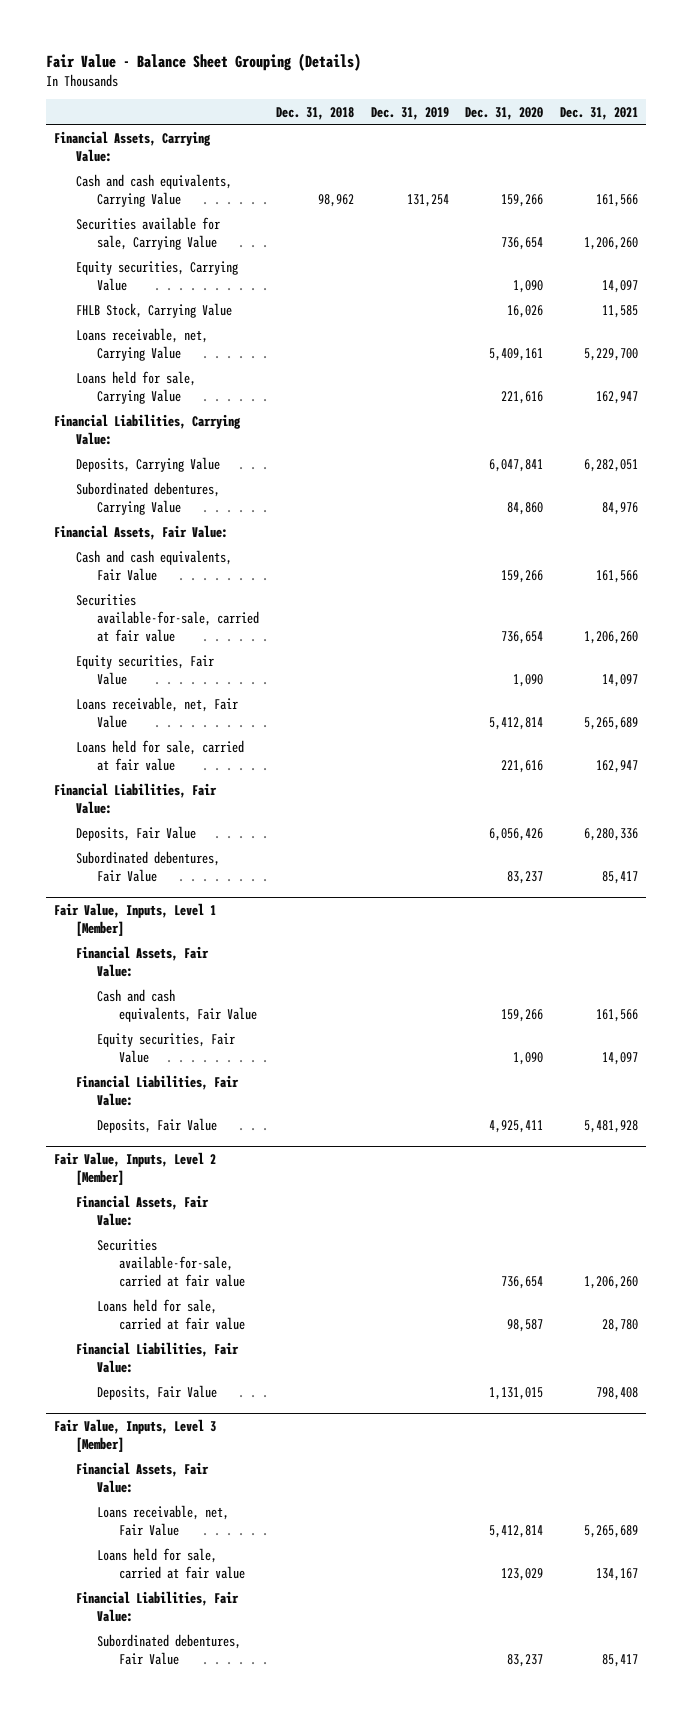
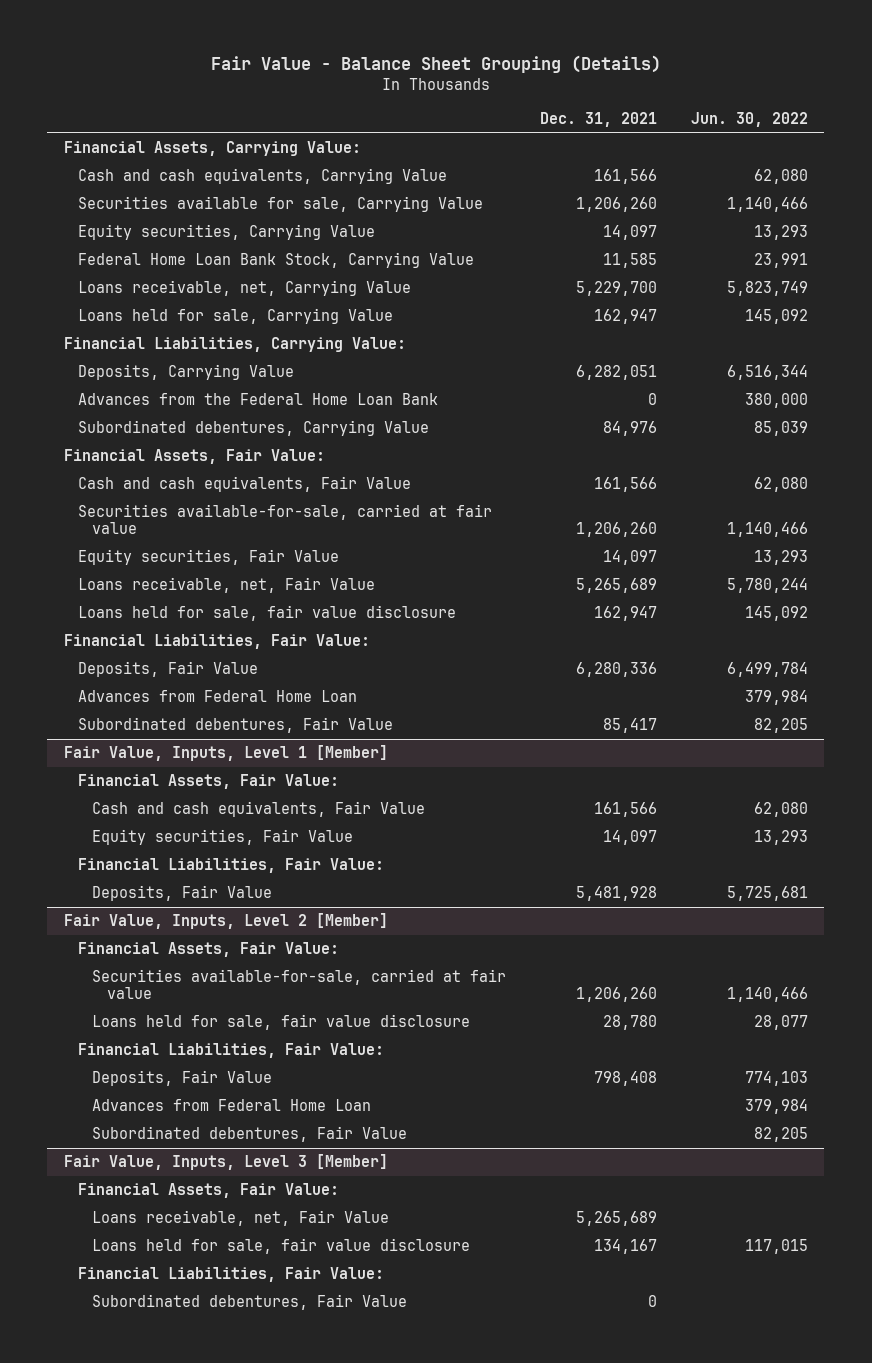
- | Dec. 31, 2018 | Dec. 31, 2019 | Dec. 31, 2020 | Dec. 31, 2021
+ | Dec. 31, 2021 | Jun. 30, 2022
- FHLB Stock, Carrying Value | | | 16,026 | 11,585
+ Federal Home Loan Bank Stock, Carrying Value | 11,585 | 23,991
+ Advances from the Federal Home Loan Bank | 0 | 380,000
- Loans held for sale, carried at fair value | | | 221,616 | 162,947
+ Loans held for sale, fair value disclosure | 162,947 | 145,092
+ Advances from Federal Home Loan | | 379,984
@ Fair Value, Inputs, Level 2 [Member]
- Loans held for sale, carried at fair value | | | 98,587 | 28,780
+ Loans held for sale, fair value disclosure | 28,780 | 28,077
+ Advances from Federal Home Loan | | 379,984
+ Subordinated debentures, Fair Value | | 82,205
@ Fair Value, Inputs, Level 3 [Member]
- Loans held for sale, carried at fair value | | | 123,029 | 134,167
+ Loans held for sale, fair value disclosure | 134,167 | 117,015
- Subordinated debentures, Fair Value | | | 83,237 | 85,417
+ Subordinated debentures, Fair Value | 0 |

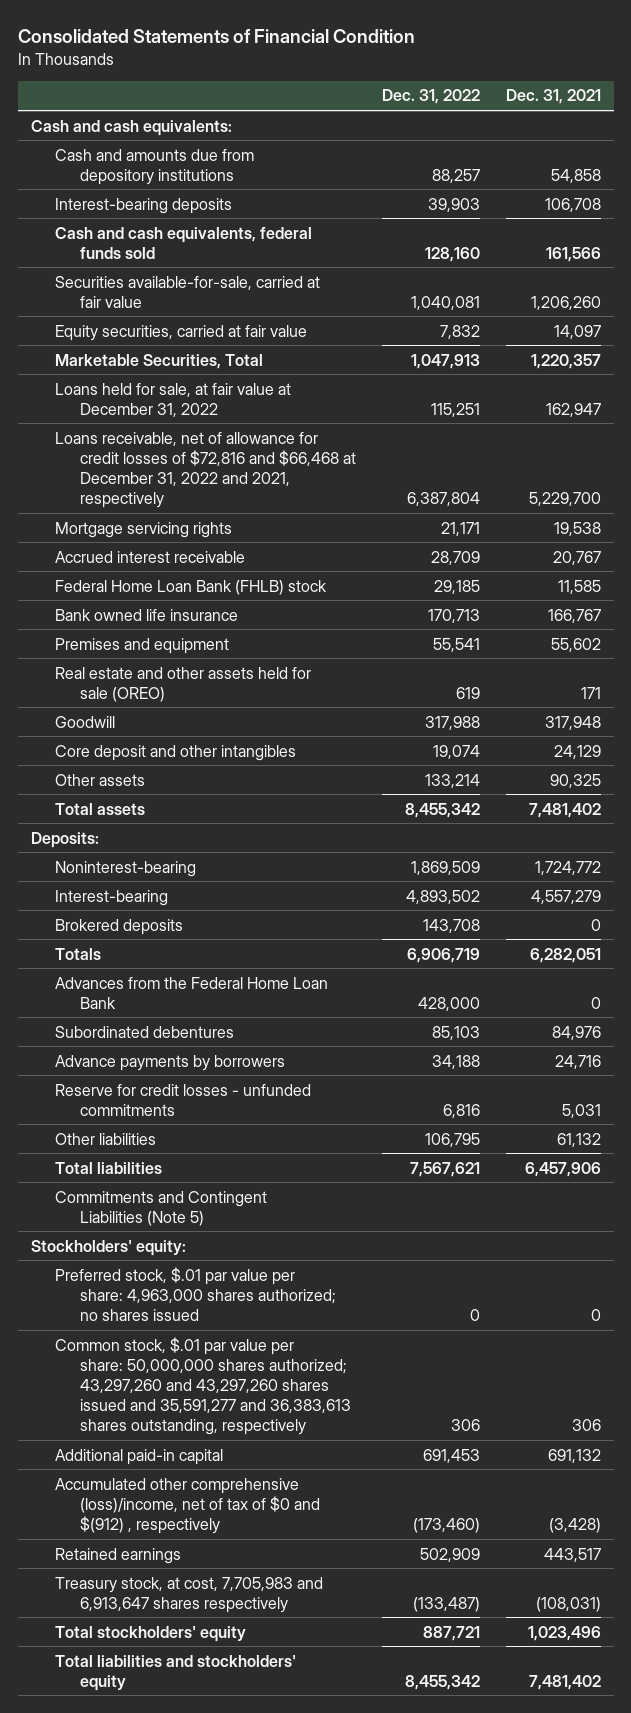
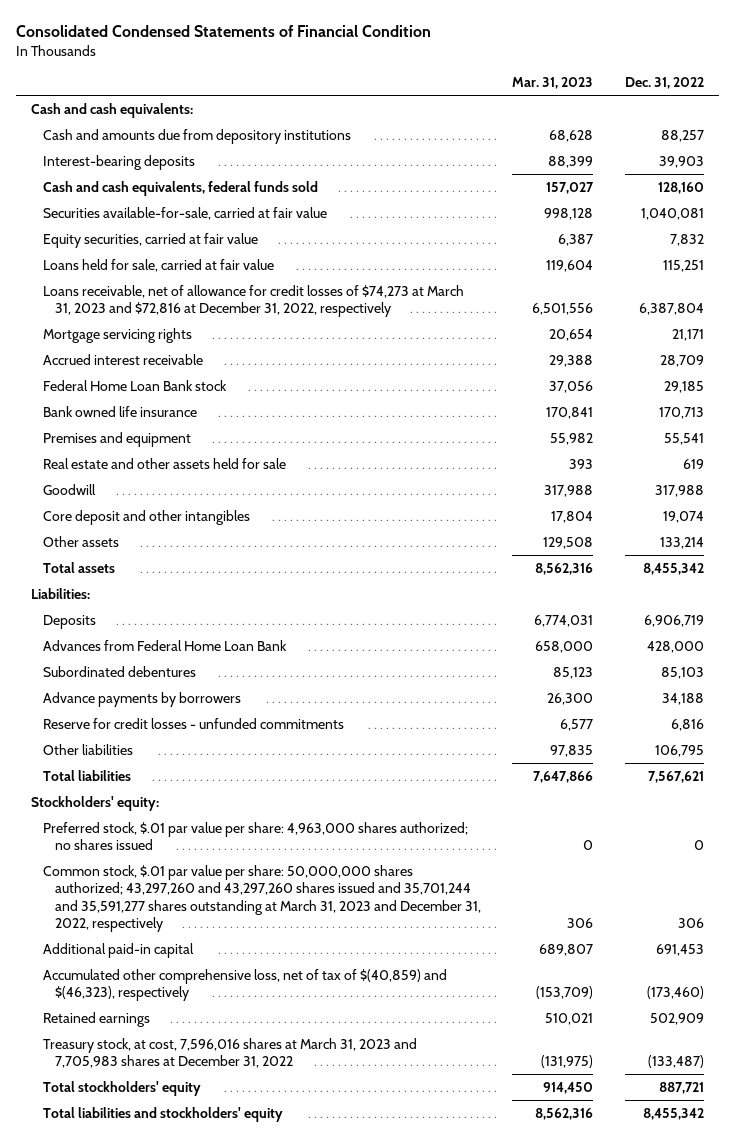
- Consolidated Statements of Financial Condition
+ Consolidated Condensed Statements of Financial Condition
- | Dec. 31, 2022 | Dec. 31, 2021
+ | Mar. 31, 2023 | Dec. 31, 2022
- Marketable Securities, Total | 1,047,913 | 1,220,357
- Loans held for sale, at fair value at December 31, 2022 | 115,251 | 162,947
- Loans receivable, net of allowance for credit losses of $72,816 and $66,468 at December 31, 2022 and 2021, respectively | 6,387,804 | 5,229,700
+ Loans held for sale, carried at fair value | 119,604 | 115,251
+ Loans receivable, net of allowance for credit losses of $74,273 at March 31, 2023 and $72,816 at December 31, 2022, respectively | 6,501,556 | 6,387,804
- Federal Home Loan Bank (FHLB) stock | 29,185 | 11,585
+ Federal Home Loan Bank stock | 37,056 | 29,185
- Real estate and other assets held for sale (OREO) | 619 | 171
+ Real estate and other assets held for sale | 393 | 619
- Deposits:
- Noninterest-bearing | 1,869,509 | 1,724,772
- Interest-bearing | 4,893,502 | 4,557,279
- Brokered deposits | 143,708 | 0
- Totals | 6,906,719 | 6,282,051
- Advances from the Federal Home Loan Bank | 428,000 | 0
+ Liabilities:
+ Deposits | 6,774,031 | 6,906,719
+ Advances from Federal Home Loan Bank | 658,000 | 428,000
- Commitments and Contingent Liabilities (Note 5)
- Common stock, $.01 par value per share: 50,000,000 shares authorized; 43,297,260 and 43,297,260 shares issued and 35,591,277 and 36,383,613 shares outstanding, respectively | 306 | 306
+ Common stock, $.01 par value per share: 50,000,000 shares authorized; 43,297,260 and 43,297,260 shares issued and 35,701,244 and 35,591,277 shares outstanding at March 31, 2023 and December 31, 2022, respectively | 306 | 306
- Accumulated other comprehensive (loss)/income, net of tax of $0 and $(912) , respectively | (173,460) | (3,428)
+ Accumulated other comprehensive loss, net of tax of $(40,859) and $(46,323), respectively | (153,709) | (173,460)
- Treasury stock, at cost, 7,705,983 and 6,913,647 shares respectively | (133,487) | (108,031)
+ Treasury stock, at cost, 7,596,016 shares at March 31, 2023 and 7,705,983 shares at December 31, 2022 | (131,975) | (133,487)

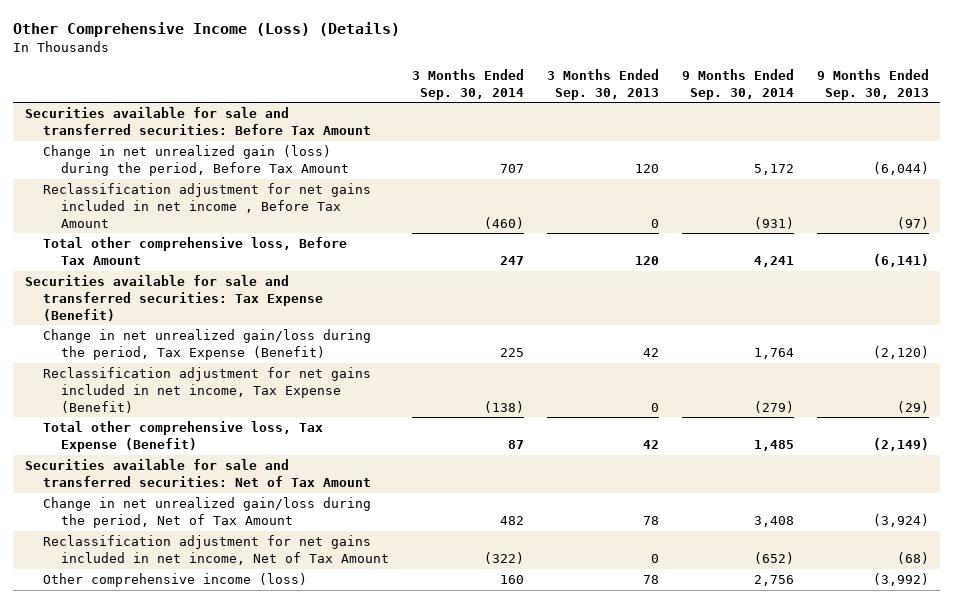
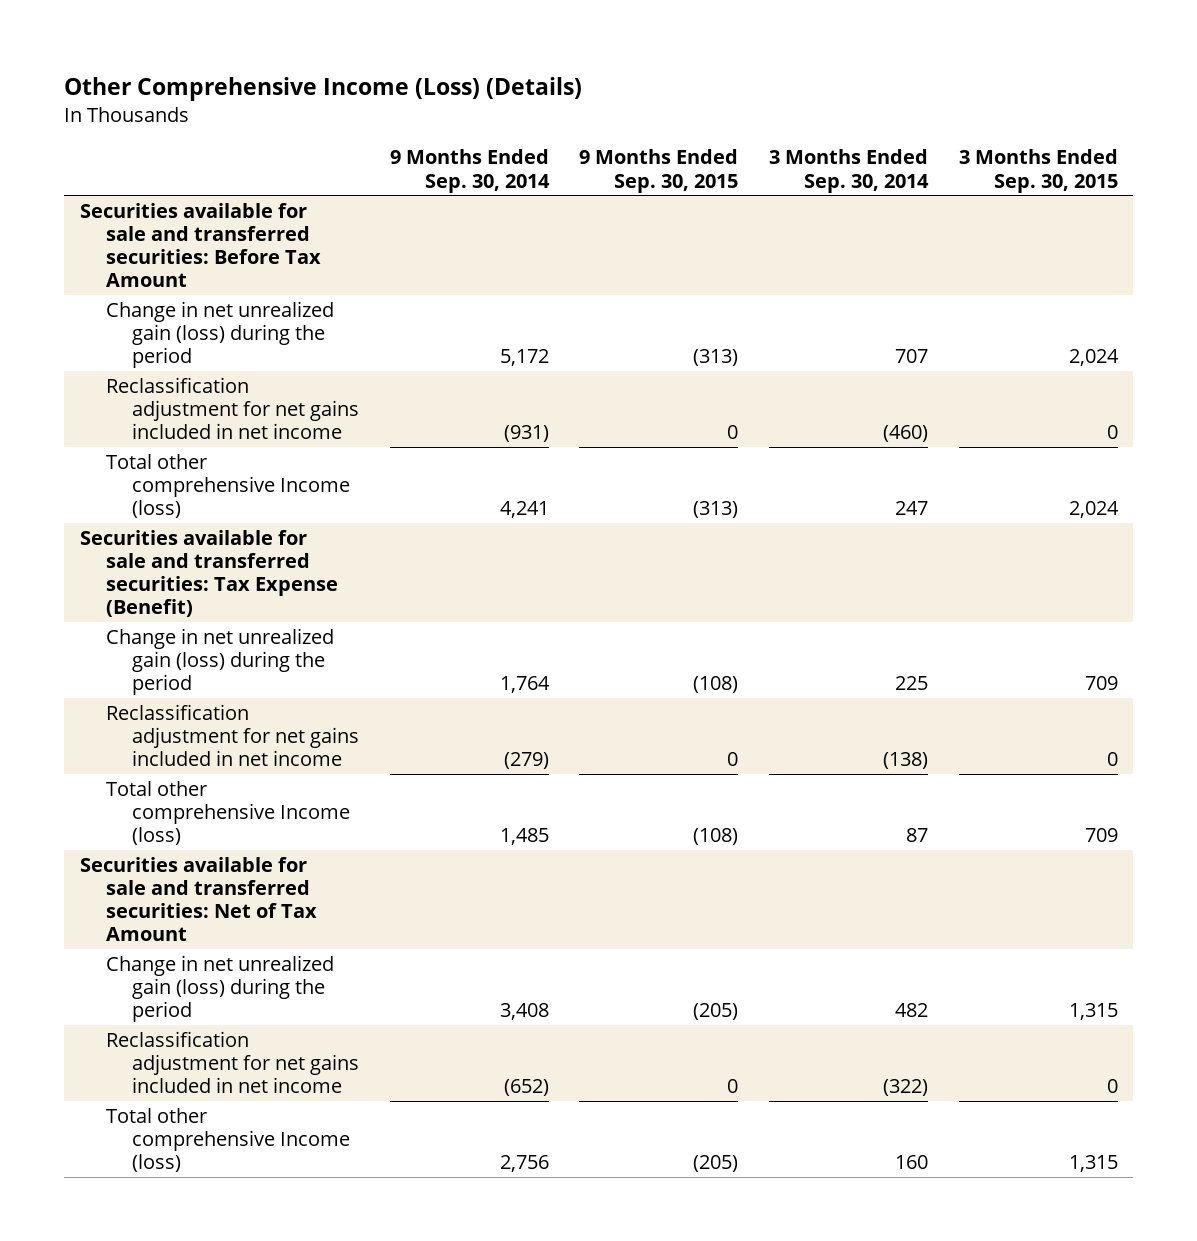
- | 3 Months Ended Sep. 30, 2014 | 3 Months Ended Sep. 30, 2013 | 9 Months Ended Sep. 30, 2014 | 9 Months Ended Sep. 30, 2013
+ | 9 Months Ended Sep. 30, 2014 | 9 Months Ended Sep. 30, 2015 | 3 Months Ended Sep. 30, 2014 | 3 Months Ended Sep. 30, 2015
- Change in net unrealized gain (loss) during the period, Before Tax Amount | 707 | 120 | 5,172 | (6,044)
- Reclassification adjustment for net gains included in net income , Before Tax Amount | (460) | 0 | (931) | (97)
- Total other comprehensive loss, Before Tax Amount | 247 | 120 | 4,241 | (6,141)
+ Change in net unrealized gain (loss) during the period | 5,172 | (313) | 707 | 2,024
+ Reclassification adjustment for net gains included in net income | (931) | 0 | (460) | 0
+ Total other comprehensive Income (loss) | 4,241 | (313) | 247 | 2,024
- Change in net unrealized gain/loss during the period, Tax Expense (Benefit) | 225 | 42 | 1,764 | (2,120)
- Reclassification adjustment for net gains included in net income, Tax Expense (Benefit) | (138) | 0 | (279) | (29)
- Total other comprehensive loss, Tax Expense (Benefit) | 87 | 42 | 1,485 | (2,149)
+ Change in net unrealized gain (loss) during the period | 1,764 | (108) | 225 | 709
+ Reclassification adjustment for net gains included in net income | (279) | 0 | (138) | 0
+ Total other comprehensive Income (loss) | 1,485 | (108) | 87 | 709
- Change in net unrealized gain/loss during the period, Net of Tax Amount | 482 | 78 | 3,408 | (3,924)
- Reclassification adjustment for net gains included in net income, Net of Tax Amount | (322) | 0 | (652) | (68)
- Other comprehensive income (loss) | 160 | 78 | 2,756 | (3,992)
+ Change in net unrealized gain (loss) during the period | 3,408 | (205) | 482 | 1,315
+ Reclassification adjustment for net gains included in net income | (652) | 0 | (322) | 0
+ Total other comprehensive Income (loss) | 2,756 | (205) | 160 | 1,315

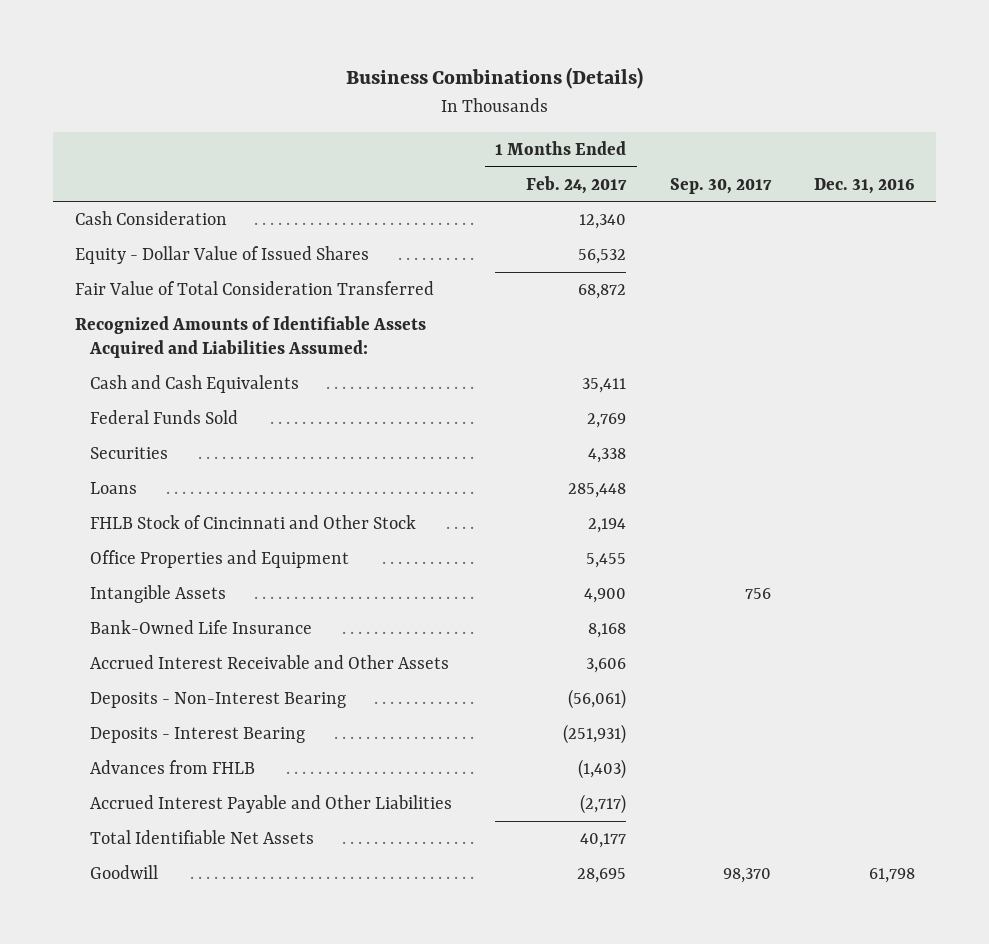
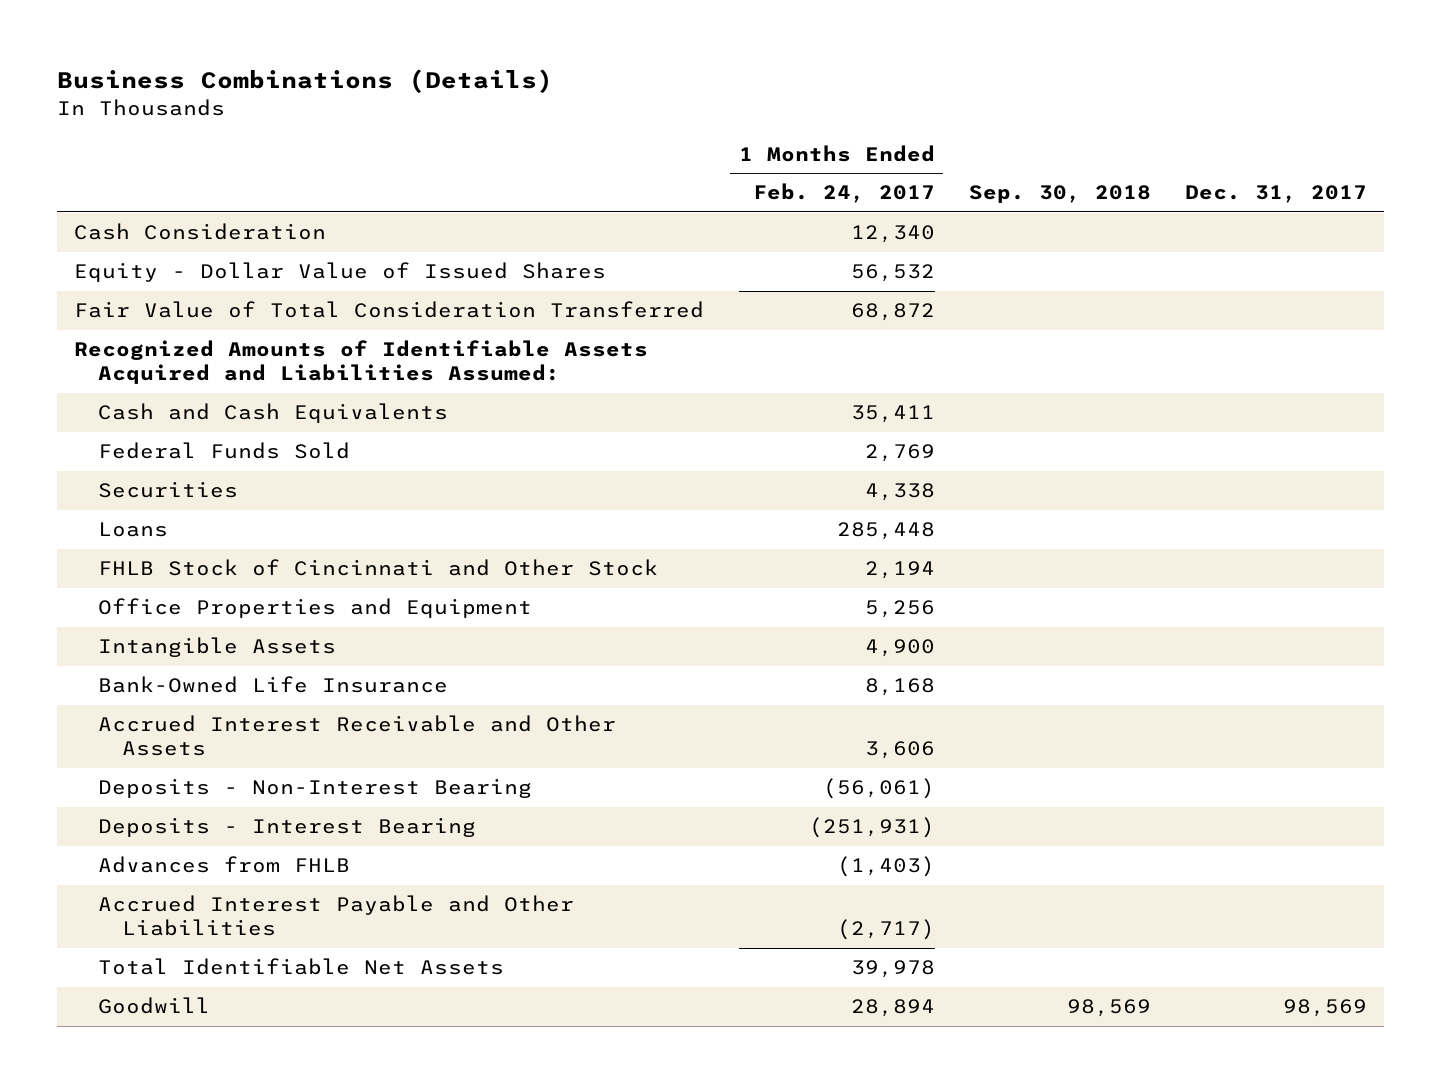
- | 1 Months Ended Feb. 24, 2017 | Sep. 30, 2017 | Dec. 31, 2016
+ | 1 Months Ended Feb. 24, 2017 | Sep. 30, 2018 | Dec. 31, 2017
- Office Properties and Equipment | 5,455 | |
+ Office Properties and Equipment | 5,256 | |
- Total Identifiable Net Assets | 40,177 | |
- Goodwill | 28,695 | 98,370 | 61,798
+ Total Identifiable Net Assets | 39,978 | |
+ Goodwill | 28,894 | 98,569 | 98,569

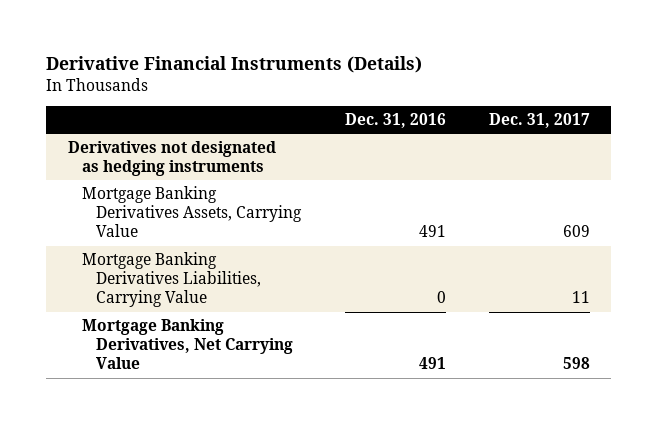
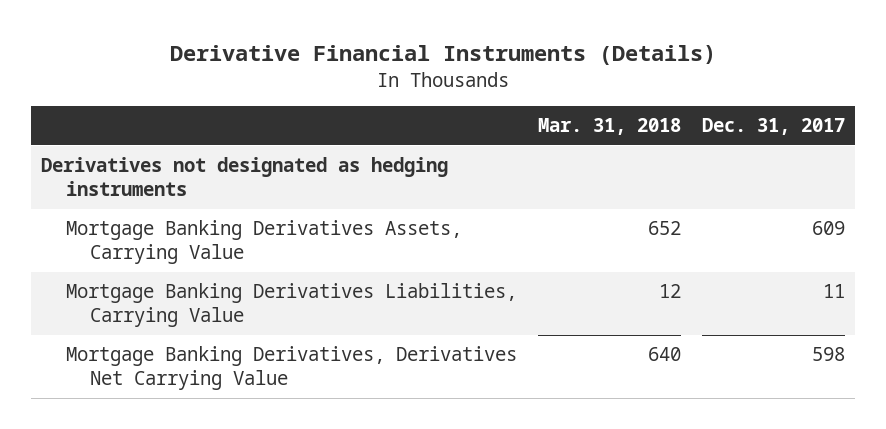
- | Dec. 31, 2016 | Dec. 31, 2017
+ | Mar. 31, 2018 | Dec. 31, 2017
- Mortgage Banking Derivatives, Net Carrying Value | 491 | 598
+ Mortgage Banking Derivatives, Derivatives Net Carrying Value | 640 | 598

